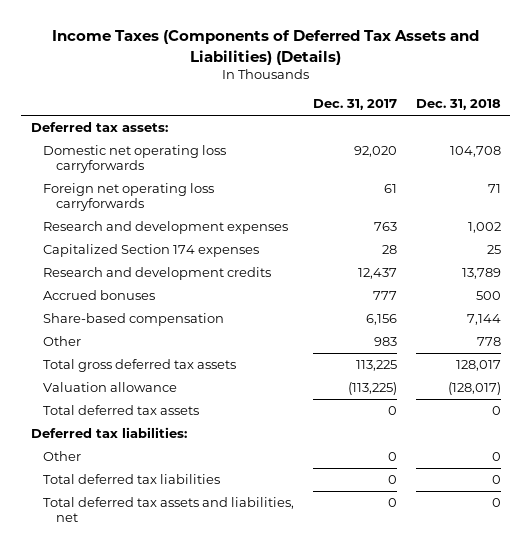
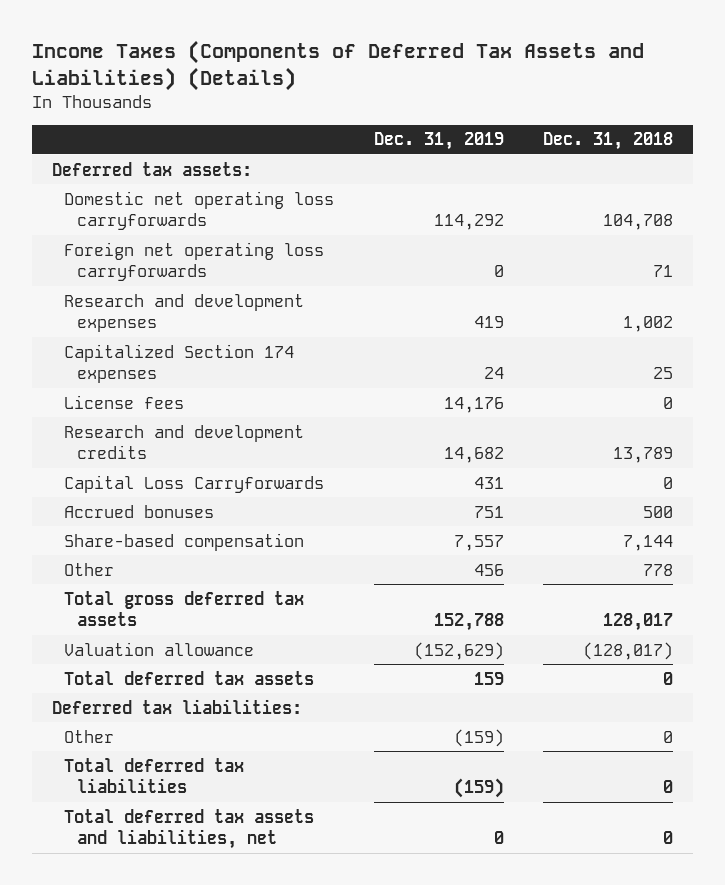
- | Dec. 31, 2017 | Dec. 31, 2018
+ | Dec. 31, 2019 | Dec. 31, 2018
+ License fees | 14,176 | 0
+ Capital Loss Carryforwards | 431 | 0

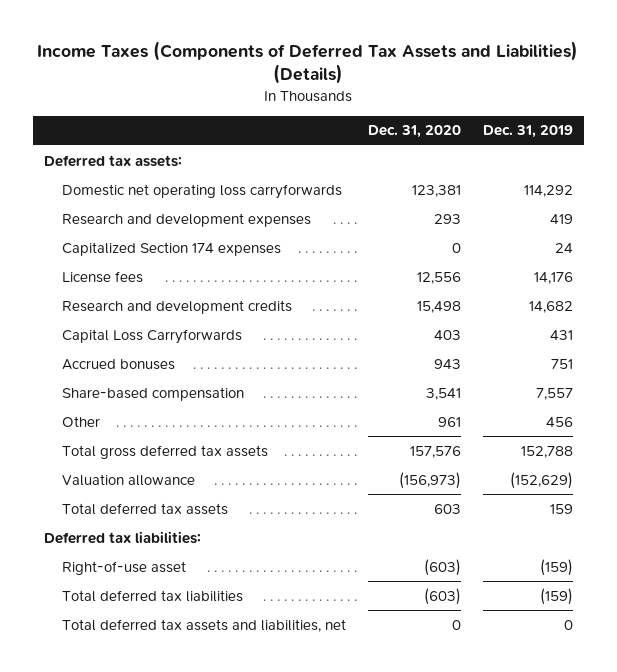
- | Dec. 31, 2019 | Dec. 31, 2018
+ | Dec. 31, 2020 | Dec. 31, 2019
- Foreign net operating loss carryforwards | 0 | 71
- Other | (159) | 0
+ Right-of-use asset | (603) | (159)

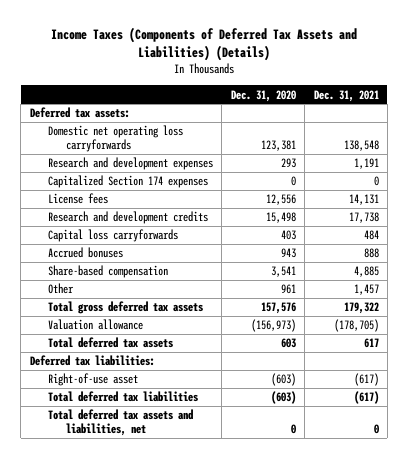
- | Dec. 31, 2020 | Dec. 31, 2019
+ | Dec. 31, 2020 | Dec. 31, 2021
- Capital Loss Carryforwards | 403 | 431
+ Capital loss carryforwards | 403 | 484

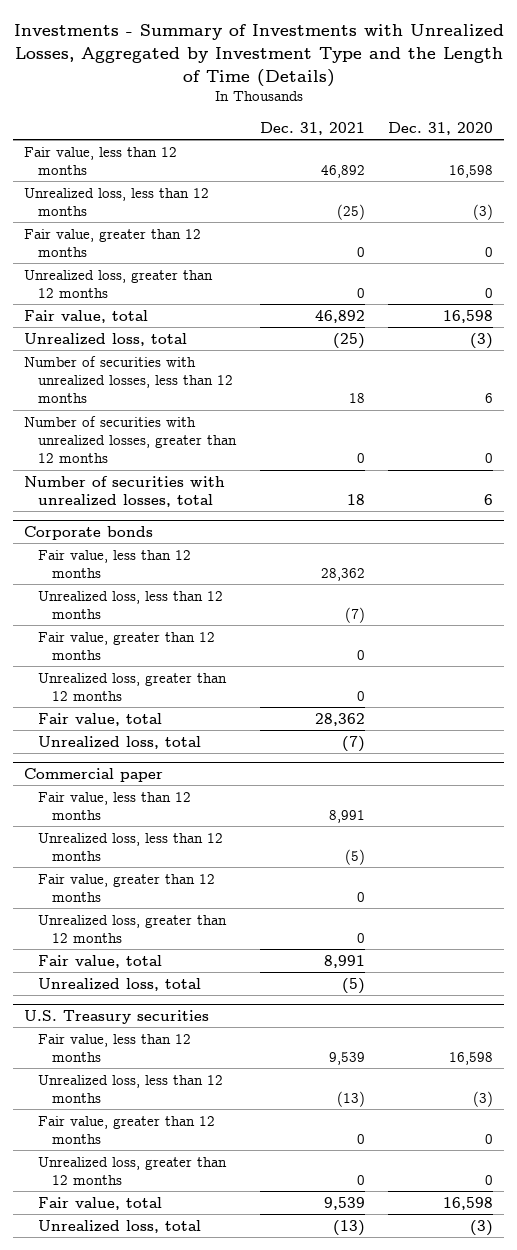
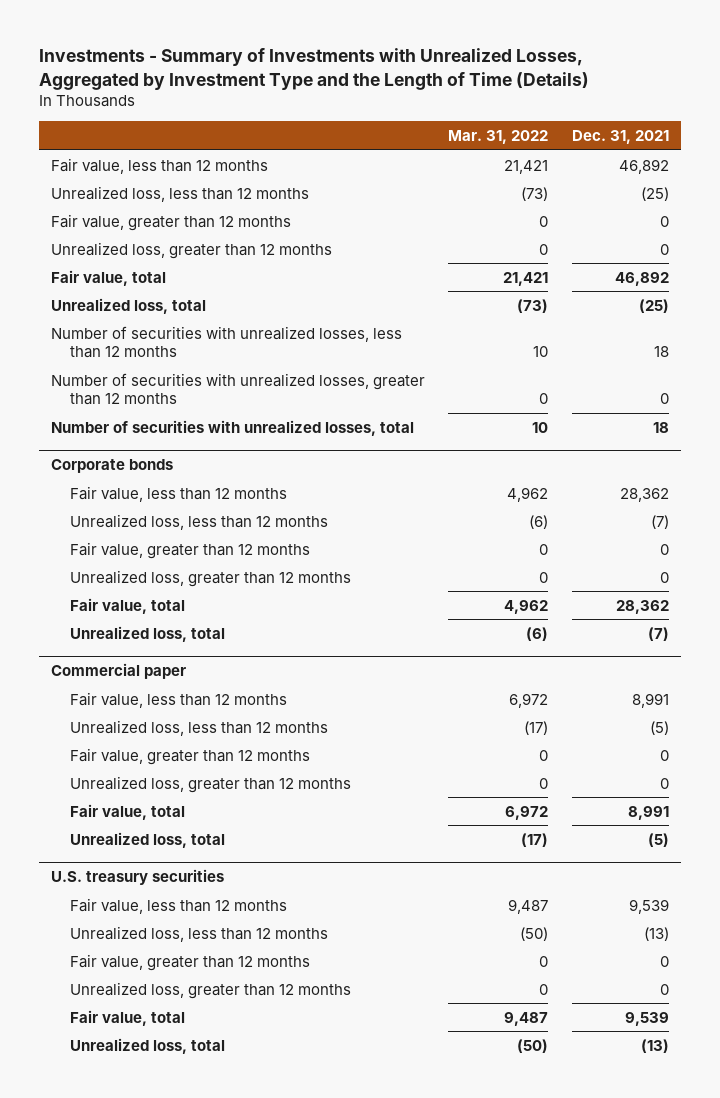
- | Dec. 31, 2021 | Dec. 31, 2020
+ | Mar. 31, 2022 | Dec. 31, 2021
- U.S. Treasury securities
+ U.S. treasury securities

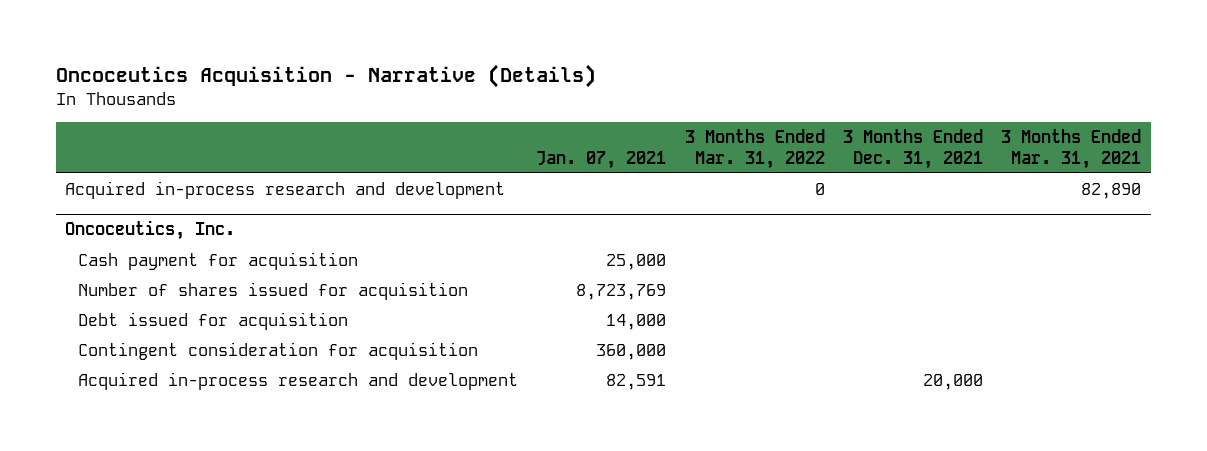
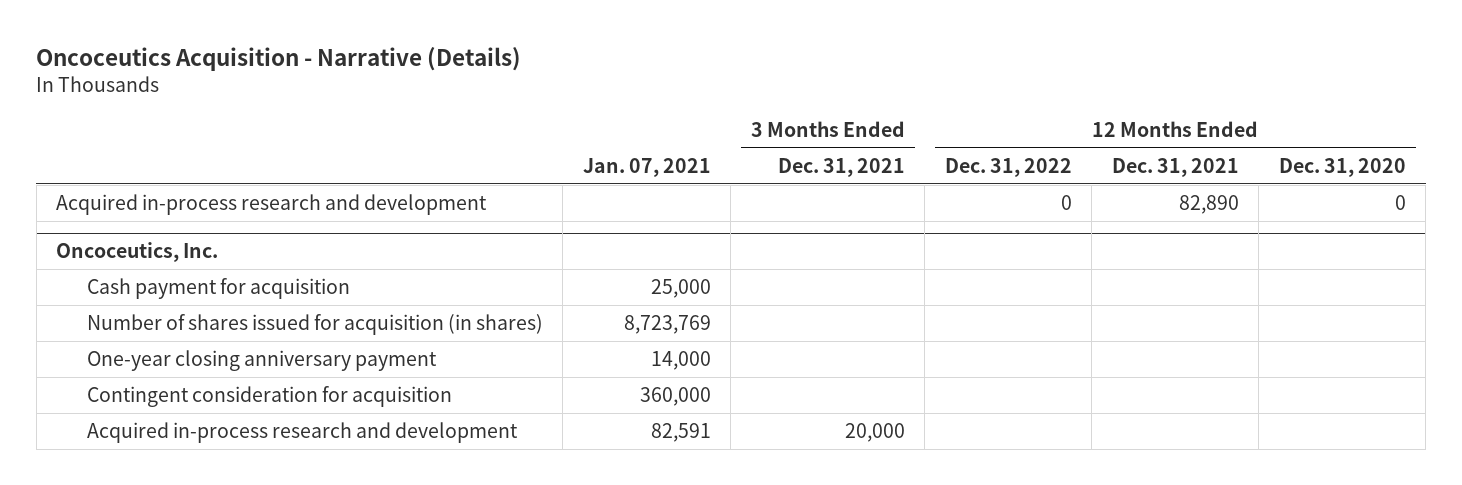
- | Jan. 07, 2021 | 3 Months Ended Mar. 31, 2022 | 3 Months Ended Dec. 31, 2021 | 3 Months Ended Mar. 31, 2021
+ | Jan. 07, 2021 | 3 Months Ended Dec. 31, 2021 | 12 Months Ended Dec. 31, 2022 | 12 Months Ended Dec. 31, 2021 | 12 Months Ended Dec. 31, 2020
@ Oncoceutics, Inc.
- Number of shares issued for acquisition | 8,723,769 | | |
- Debt issued for acquisition | 14,000 | | |
+ Number of shares issued for acquisition (in shares) | 8,723,769 | | | |
+ One-year closing anniversary payment | 14,000 | | | |

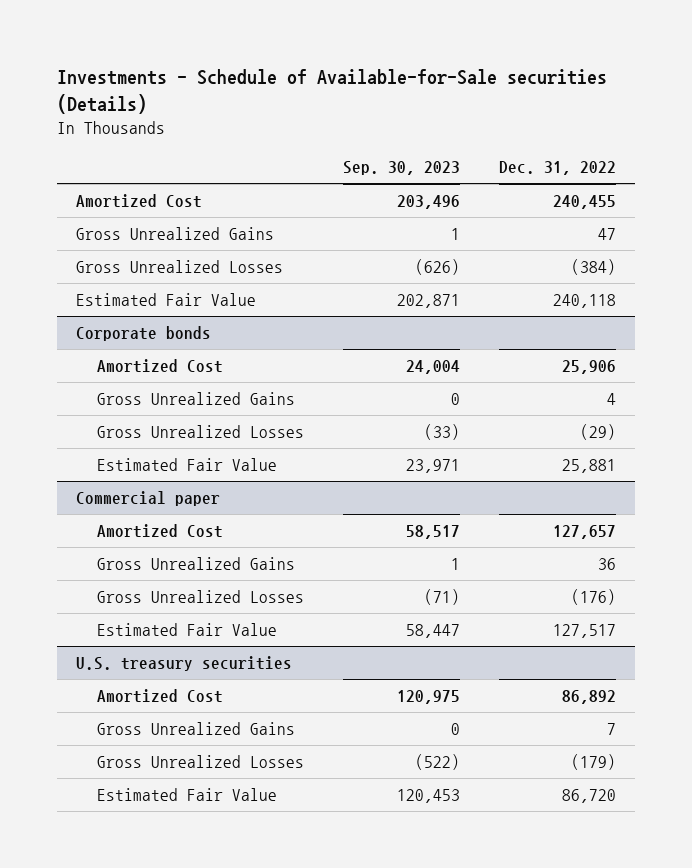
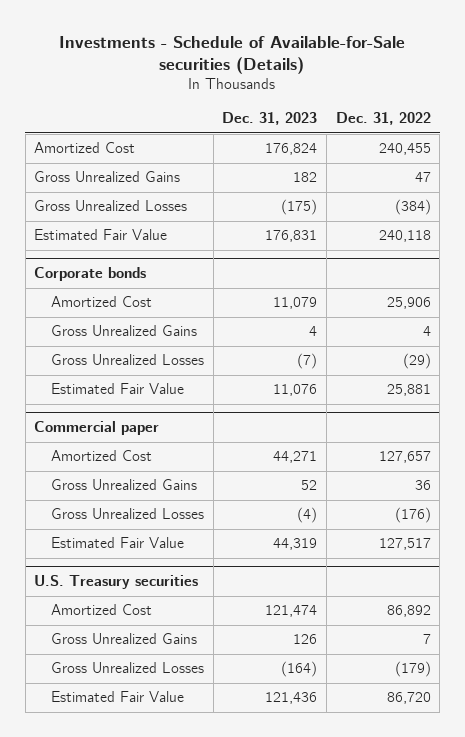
- | Sep. 30, 2023 | Dec. 31, 2022
+ | Dec. 31, 2023 | Dec. 31, 2022
- U.S. treasury securities
+ U.S. Treasury securities

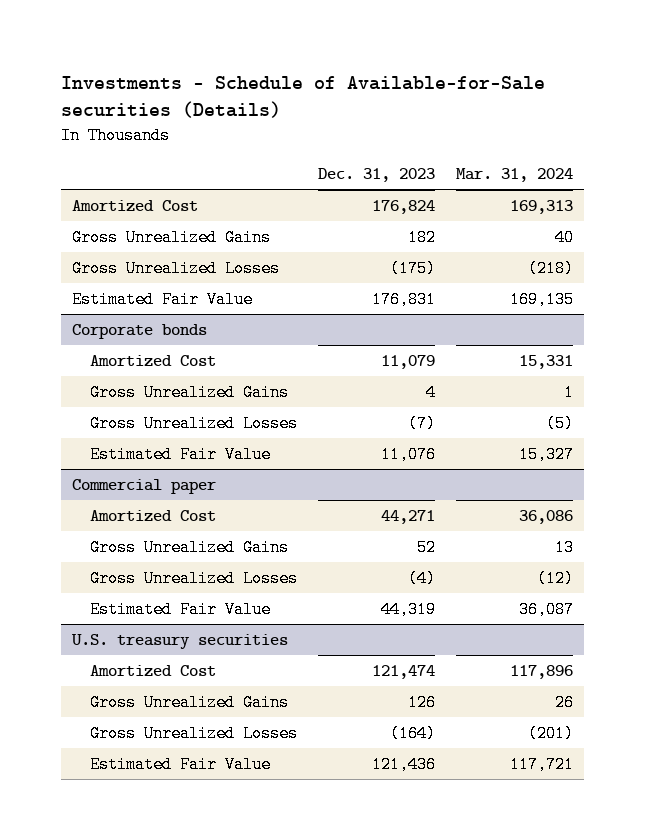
- | Dec. 31, 2023 | Dec. 31, 2022
+ | Dec. 31, 2023 | Mar. 31, 2024
- U.S. Treasury securities
+ U.S. treasury securities

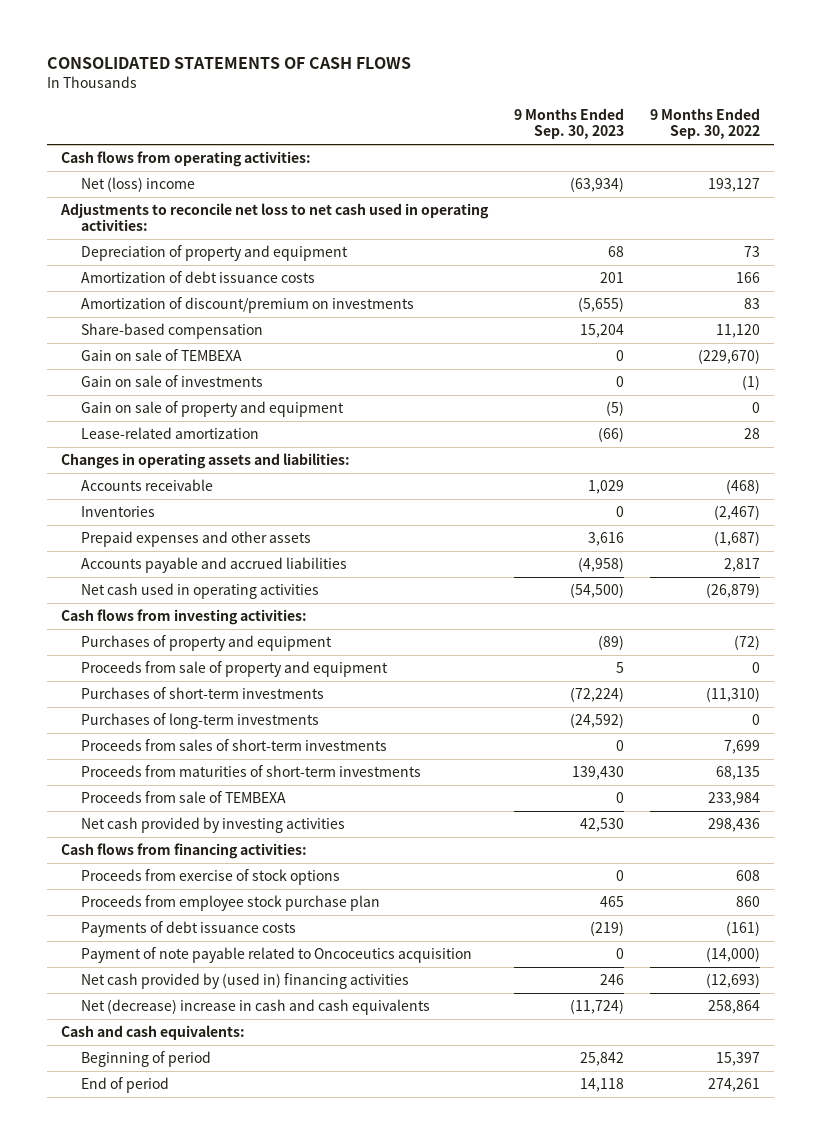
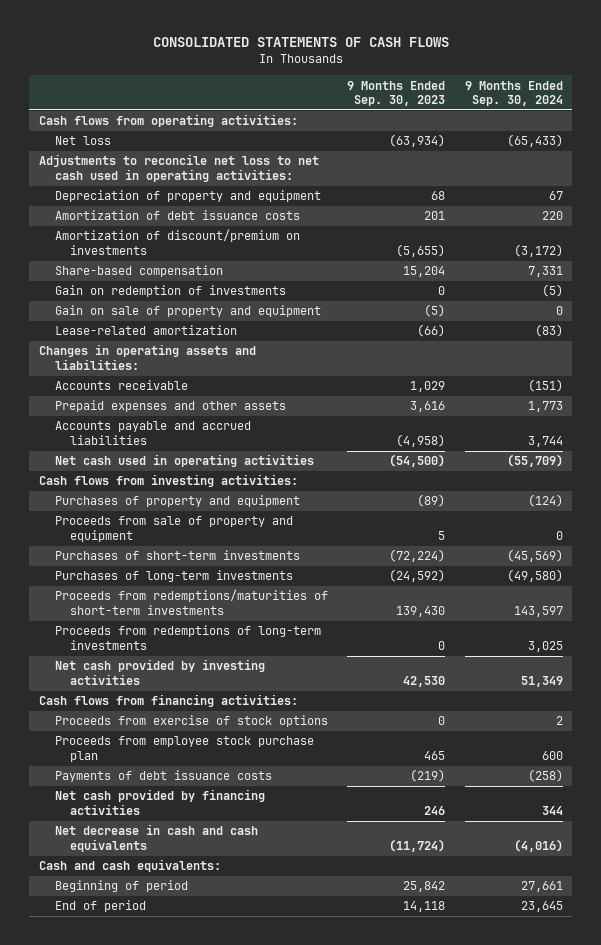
- | 9 Months Ended Sep. 30, 2023 | 9 Months Ended Sep. 30, 2022
+ | 9 Months Ended Sep. 30, 2023 | 9 Months Ended Sep. 30, 2024
- Net (loss) income | (63,934) | 193,127
+ Net loss | (63,934) | (65,433)
- Gain on sale of TEMBEXA | 0 | (229,670)
- Gain on sale of investments | 0 | (1)
+ Gain on redemption of investments | 0 | (5)
- Inventories | 0 | (2,467)
- Proceeds from sales of short-term investments | 0 | 7,699
- Proceeds from maturities of short-term investments | 139,430 | 68,135
- Proceeds from sale of TEMBEXA | 0 | 233,984
+ Proceeds from redemptions/maturities of short-term investments | 139,430 | 143,597
+ Proceeds from redemptions of long-term investments | 0 | 3,025
- Payment of note payable related to Oncoceutics acquisition | 0 | (14,000)
- Net cash provided by (used in) financing activities | 246 | (12,693)
- Net (decrease) increase in cash and cash equivalents | (11,724) | 258,864
+ Net cash provided by financing activities | 246 | 344
+ Net decrease in cash and cash equivalents | (11,724) | (4,016)

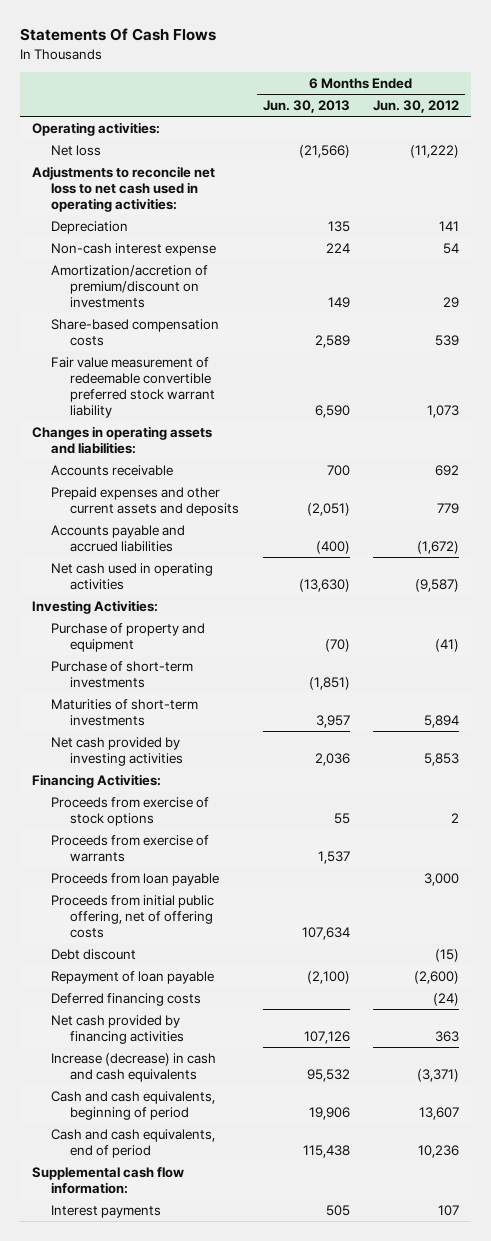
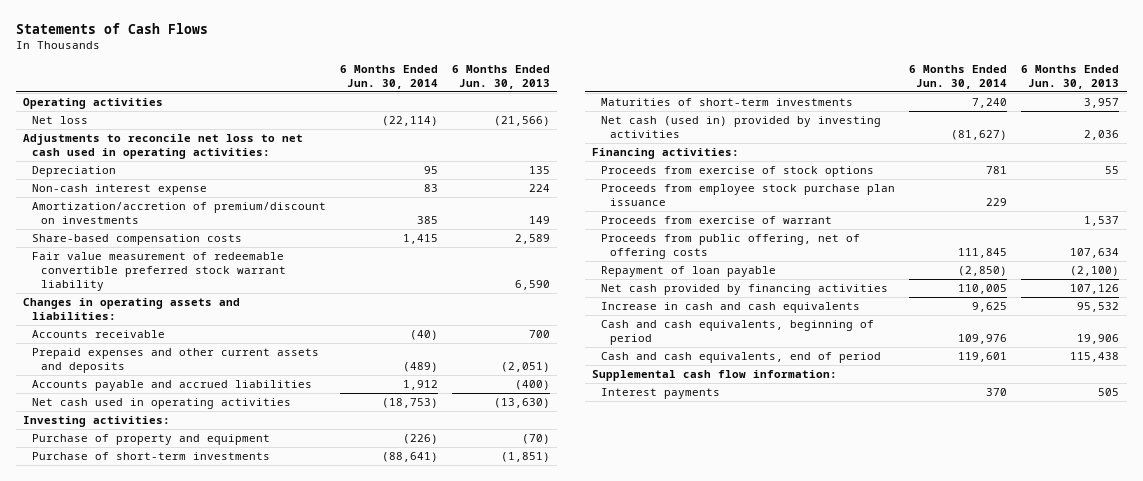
- Statements Of Cash Flows
+ Statements of Cash Flows
- | 6 Months Ended Jun. 30, 2013 | 6 Months Ended Jun. 30, 2012
+ | 6 Months Ended Jun. 30, 2014 | 6 Months Ended Jun. 30, 2013
- Operating activities:
+ Operating activities
- Investing Activities:
+ Investing activities:
- Net cash provided by investing activities | 2,036 | 5,853
- Financing Activities:
+ Net cash (used in) provided by investing activities | (81,627) | 2,036
+ Financing activities:
- Proceeds from exercise of warrants | 1,537 |
- Proceeds from loan payable | | 3,000
- Proceeds from initial public offering, net of offering costs | 107,634 |
- Debt discount | | (15)
+ Proceeds from employee stock purchase plan issuance | 229 |
+ Proceeds from exercise of warrant | | 1,537
+ Proceeds from public offering, net of offering costs | 111,845 | 107,634
- Deferred financing costs | | (24)
- Increase (decrease) in cash and cash equivalents | 95,532 | (3,371)
+ Increase in cash and cash equivalents | 9,625 | 95,532

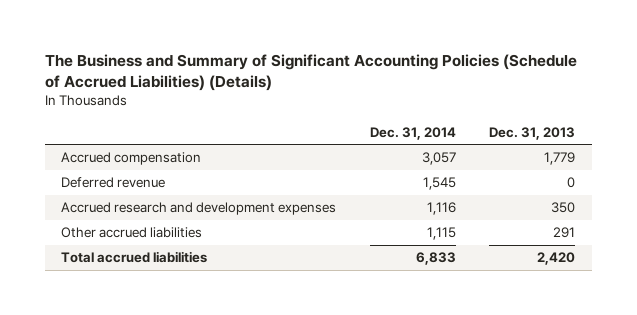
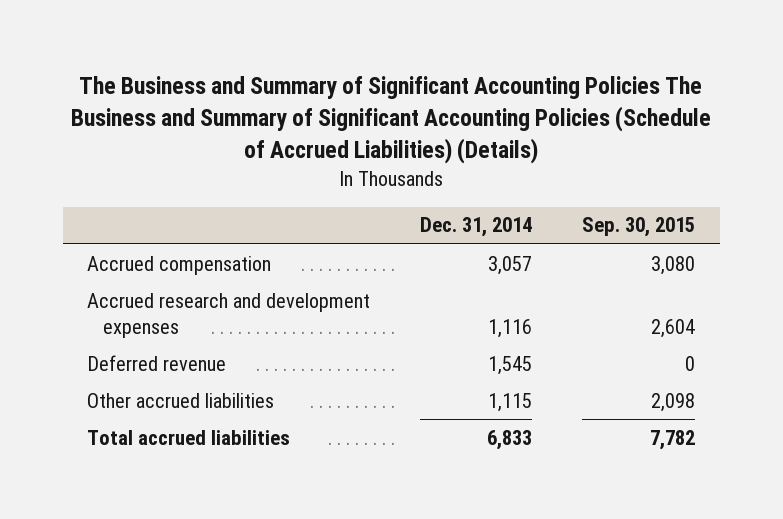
- The Business and Summary of Significant Accounting Policies (Schedule of Accrued Liabilities) (Details)
+ The Business and Summary of Significant Accounting Policies The Business and Summary of Significant Accounting Policies (Schedule of Accrued Liabilities) (Details)
- | Dec. 31, 2014 | Dec. 31, 2013
+ | Dec. 31, 2014 | Sep. 30, 2015
moved down: Deferred revenue | 1,545 | 0

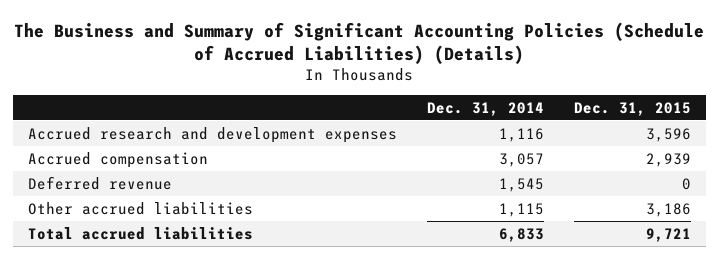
- The Business and Summary of Significant Accounting Policies The Business and Summary of Significant Accounting Policies (Schedule of Accrued Liabilities) (Details)
+ The Business and Summary of Significant Accounting Policies (Schedule of Accrued Liabilities) (Details)
- | Dec. 31, 2014 | Sep. 30, 2015
+ | Dec. 31, 2014 | Dec. 31, 2015
moved down: Accrued compensation | 3,057 | 2,939

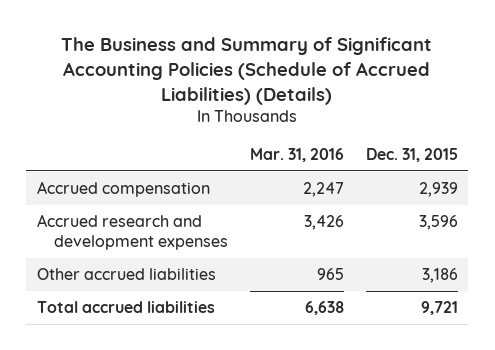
- | Dec. 31, 2014 | Dec. 31, 2015
+ | Mar. 31, 2016 | Dec. 31, 2015
- Deferred revenue | 1,545 | 0
moved down: Accrued research and development expenses | 3,426 | 3,596

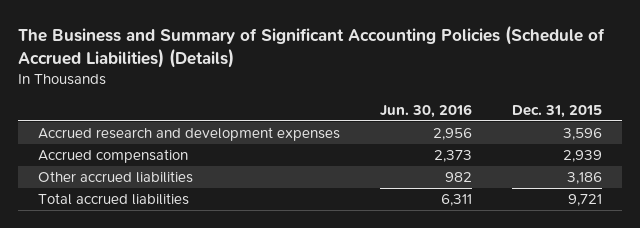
- | Mar. 31, 2016 | Dec. 31, 2015
+ | Jun. 30, 2016 | Dec. 31, 2015
moved down: Accrued compensation | 2,373 | 2,939

